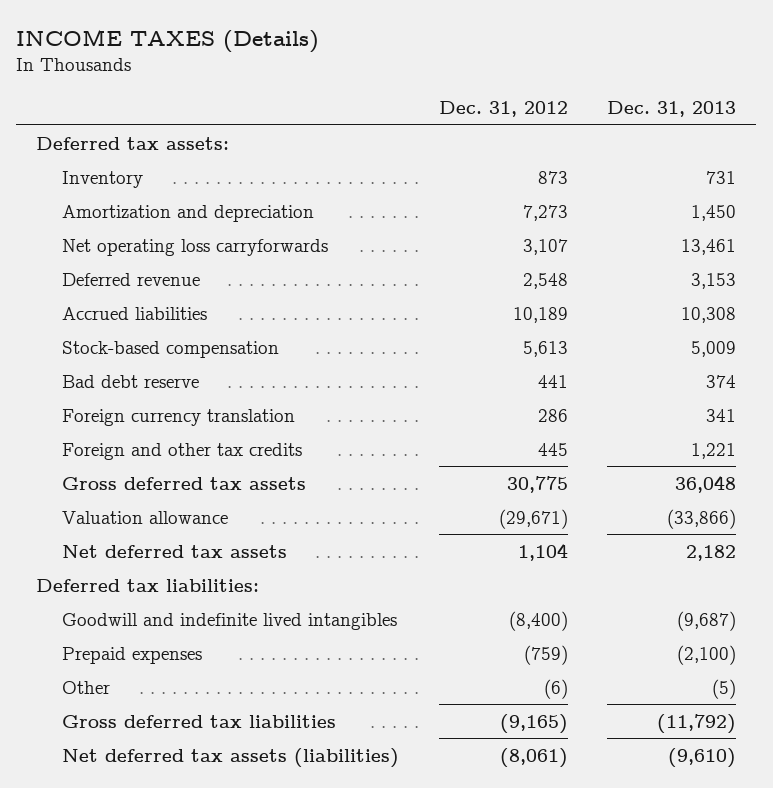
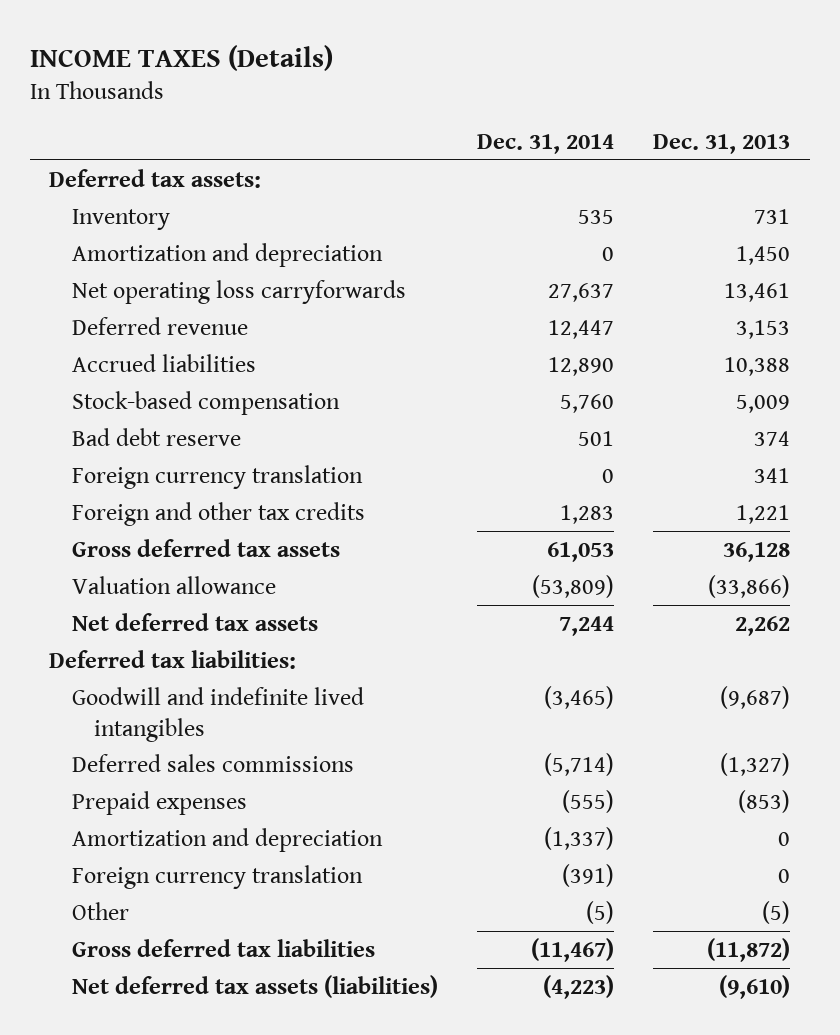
- | Dec. 31, 2012 | Dec. 31, 2013
+ | Dec. 31, 2014 | Dec. 31, 2013
- Accrued liabilities | 10,189 | 10,308
+ Accrued liabilities | 12,890 | 10,388
- Gross deferred tax assets | 30,775 | 36,048
+ Gross deferred tax assets | 61,053 | 36,128
- Net deferred tax assets | 1,104 | 2,182
+ Net deferred tax assets | 7,244 | 2,262
- Prepaid expenses | (759) | (2,100)
+ Deferred sales commissions | (5,714) | (1,327)
+ Prepaid expenses | (555) | (853)
+ Amortization and depreciation | (1,337) | 0
+ Foreign currency translation | (391) | 0
- Gross deferred tax liabilities | (9,165) | (11,792)
+ Gross deferred tax liabilities | (11,467) | (11,872)

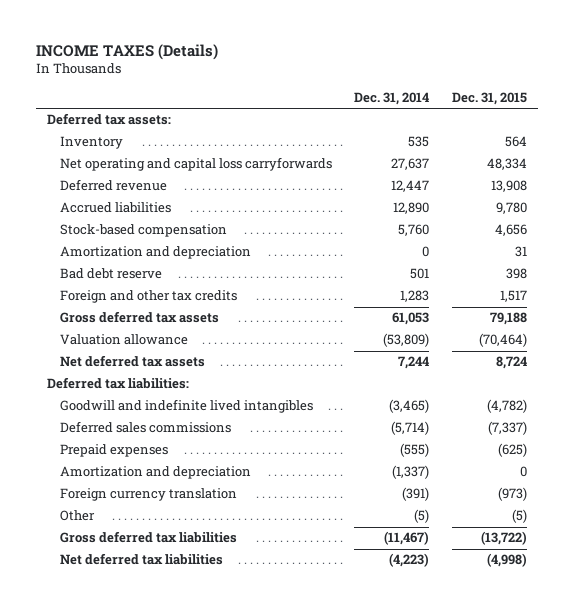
- | Dec. 31, 2014 | Dec. 31, 2013
+ | Dec. 31, 2014 | Dec. 31, 2015
- Net operating loss carryforwards | 27,637 | 13,461
+ Net operating and capital loss carryforwards | 27,637 | 48,334
moved down: Amortization and depreciation | 0 | 31
- Foreign currency translation | 0 | 341
- Net deferred tax assets (liabilities) | (4,223) | (9,610)
+ Net deferred tax liabilities | (4,223) | (4,998)

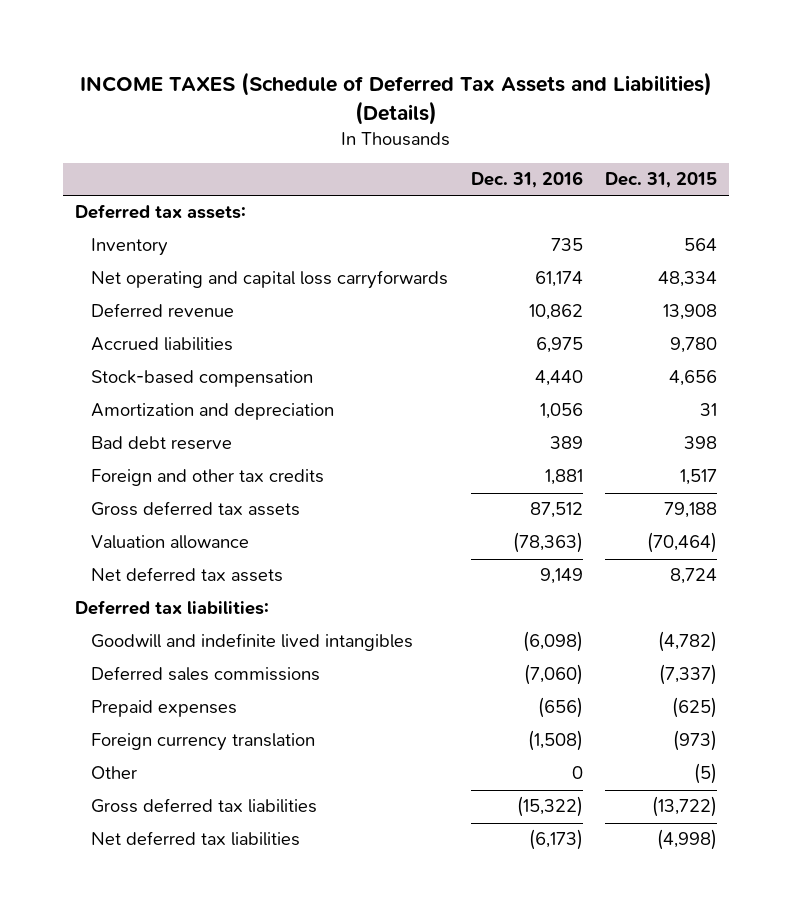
- INCOME TAXES (Details)
+ INCOME TAXES (Schedule of Deferred Tax Assets and Liabilities) (Details)
- | Dec. 31, 2014 | Dec. 31, 2015
+ | Dec. 31, 2016 | Dec. 31, 2015
- Amortization and depreciation | (1,337) | 0

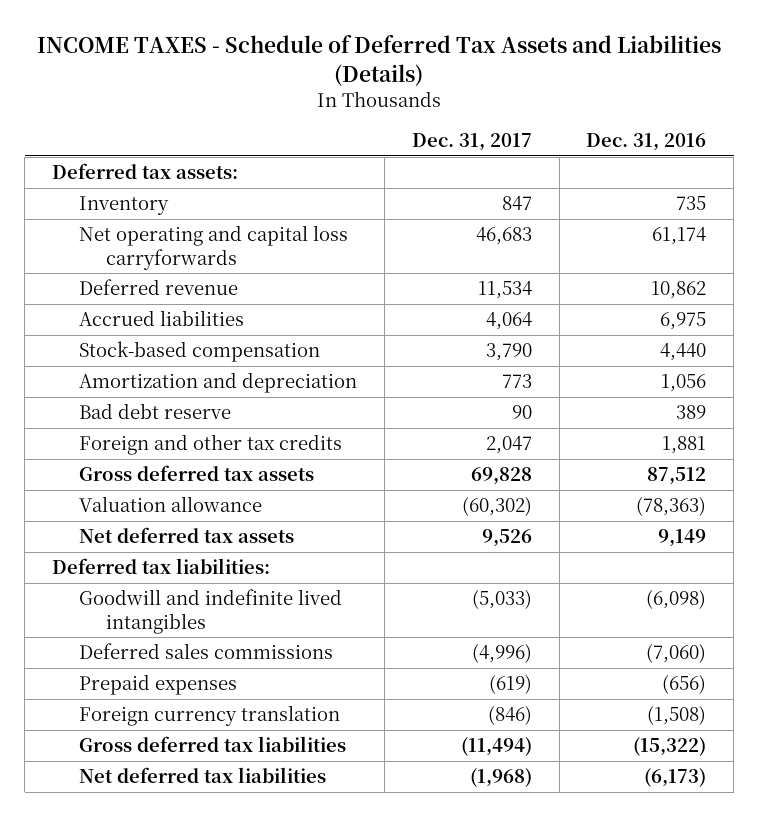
- INCOME TAXES (Schedule of Deferred Tax Assets and Liabilities) (Details)
+ INCOME TAXES - Schedule of Deferred Tax Assets and Liabilities (Details)
- | Dec. 31, 2016 | Dec. 31, 2015
+ | Dec. 31, 2017 | Dec. 31, 2016
- Other | 0 | (5)

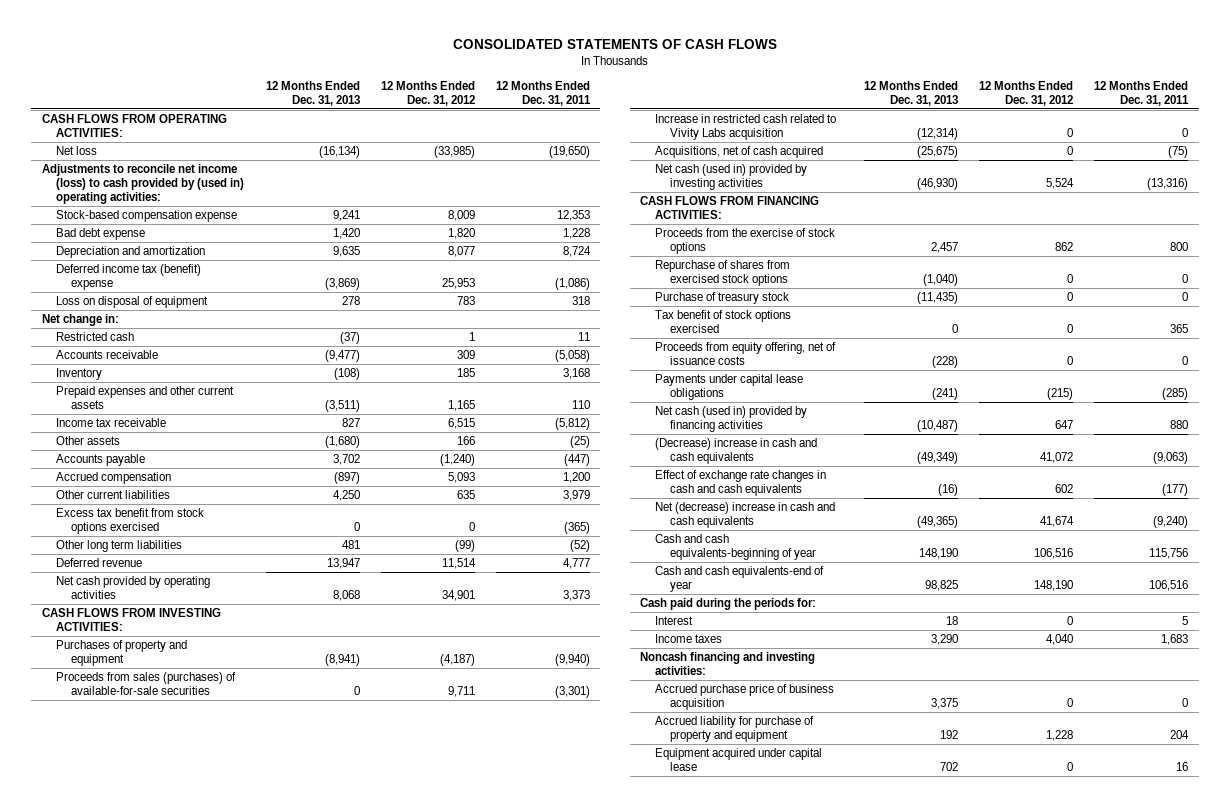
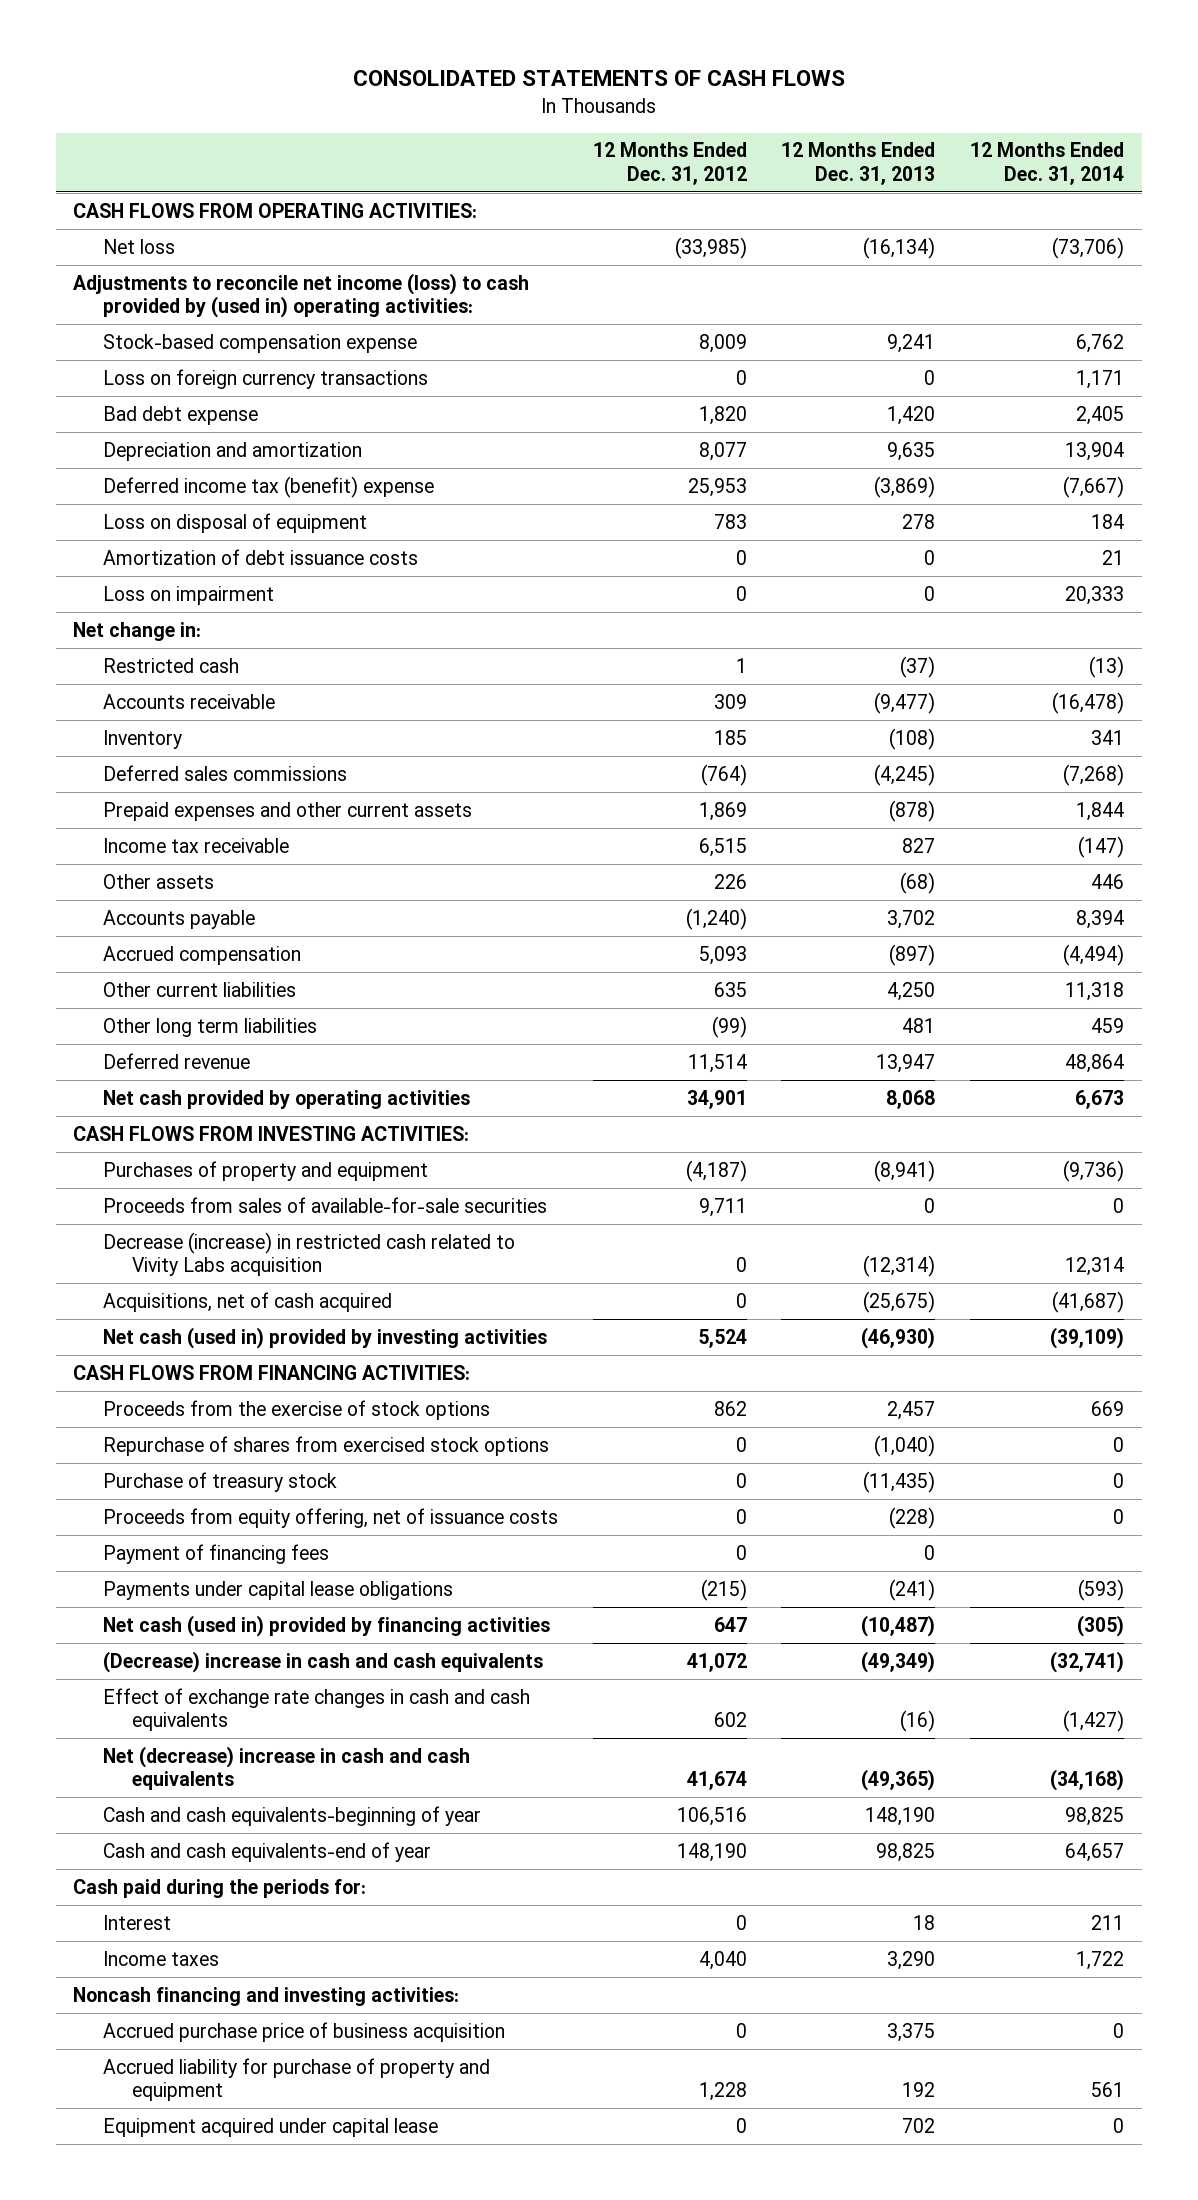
- | 12 Months Ended Dec. 31, 2013 | 12 Months Ended Dec. 31, 2012 | 12 Months Ended Dec. 31, 2011
+ | 12 Months Ended Dec. 31, 2012 | 12 Months Ended Dec. 31, 2013 | 12 Months Ended Dec. 31, 2014
+ Loss on foreign currency transactions | 0 | 0 | 1,171
+ Amortization of debt issuance costs | 0 | 0 | 21
+ Loss on impairment | 0 | 0 | 20,333
- Prepaid expenses and other current assets | (3,511) | 1,165 | 110
+ Deferred sales commissions | (764) | (4,245) | (7,268)
+ Prepaid expenses and other current assets | 1,869 | (878) | 1,844
- Other assets | (1,680) | 166 | (25)
+ Other assets | 226 | (68) | 446
- Excess tax benefit from stock options exercised | 0 | 0 | (365)
- Proceeds from sales (purchases) of available-for-sale securities | 0 | 9,711 | (3,301)
- Increase in restricted cash related to Vivity Labs acquisition | (12,314) | 0 | 0
+ Proceeds from sales of available-for-sale securities | 9,711 | 0 | 0
+ Decrease (increase) in restricted cash related to Vivity Labs acquisition | 0 | (12,314) | 12,314
- Tax benefit of stock options exercised | 0 | 0 | 365
+ Payment of financing fees | 0 | 0 |

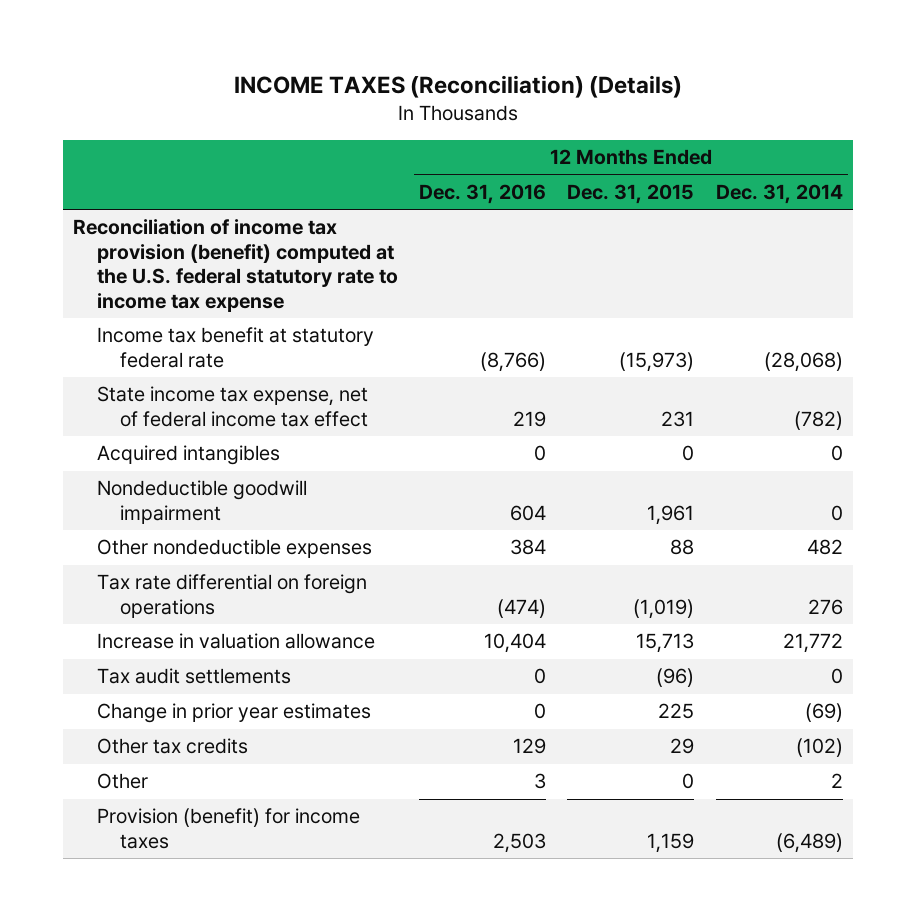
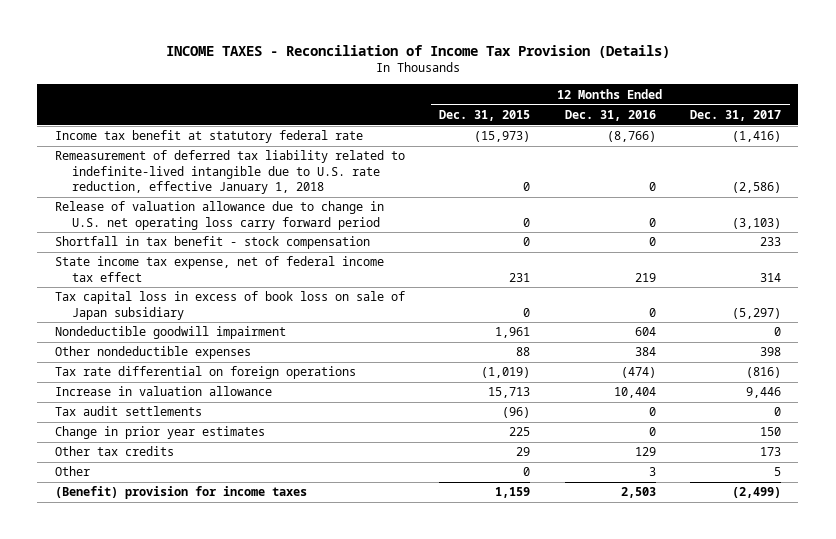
- INCOME TAXES (Reconciliation) (Details)
+ INCOME TAXES - Reconciliation of Income Tax Provision (Details)
- | 12 Months Ended Dec. 31, 2016 | 12 Months Ended Dec. 31, 2015 | 12 Months Ended Dec. 31, 2014
+ | 12 Months Ended Dec. 31, 2015 | 12 Months Ended Dec. 31, 2016 | 12 Months Ended Dec. 31, 2017
- Reconciliation of income tax provision (benefit) computed at the U.S. federal statutory rate to income tax expense
+ Remeasurement of deferred tax liability related to indefinite-lived intangible due to U.S. rate reduction, effective January 1, 2018 | 0 | 0 | (2,586)
+ Release of valuation allowance due to change in U.S. net operating loss carry forward period | 0 | 0 | (3,103)
+ Shortfall in tax benefit - stock compensation | 0 | 0 | 233
- Acquired intangibles | 0 | 0 | 0
+ Tax capital loss in excess of book loss on sale of Japan subsidiary | 0 | 0 | (5,297)
- Provision (benefit) for income taxes | 2,503 | 1,159 | (6,489)
+ (Benefit) provision for income taxes | 1,159 | 2,503 | (2,499)

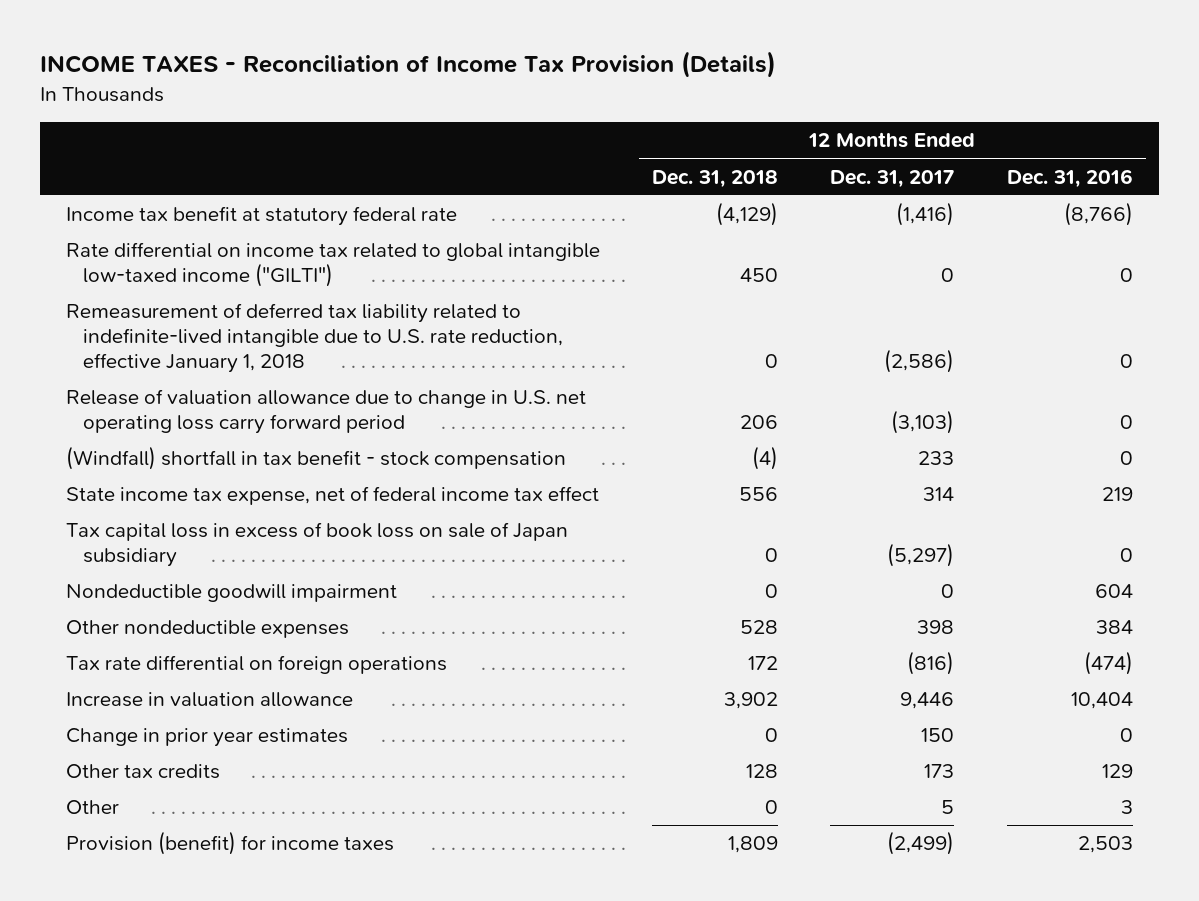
- | 12 Months Ended Dec. 31, 2015 | 12 Months Ended Dec. 31, 2016 | 12 Months Ended Dec. 31, 2017
+ | 12 Months Ended Dec. 31, 2018 | 12 Months Ended Dec. 31, 2017 | 12 Months Ended Dec. 31, 2016
+ Rate differential on income tax related to global intangible low-taxed income ("GILTI") | 450 | 0 | 0
- Shortfall in tax benefit - stock compensation | 0 | 0 | 233
+ (Windfall) shortfall in tax benefit - stock compensation | (4) | 233 | 0
- Tax audit settlements | (96) | 0 | 0
- (Benefit) provision for income taxes | 1,159 | 2,503 | (2,499)
+ Provision (benefit) for income taxes | 1,809 | (2,499) | 2,503

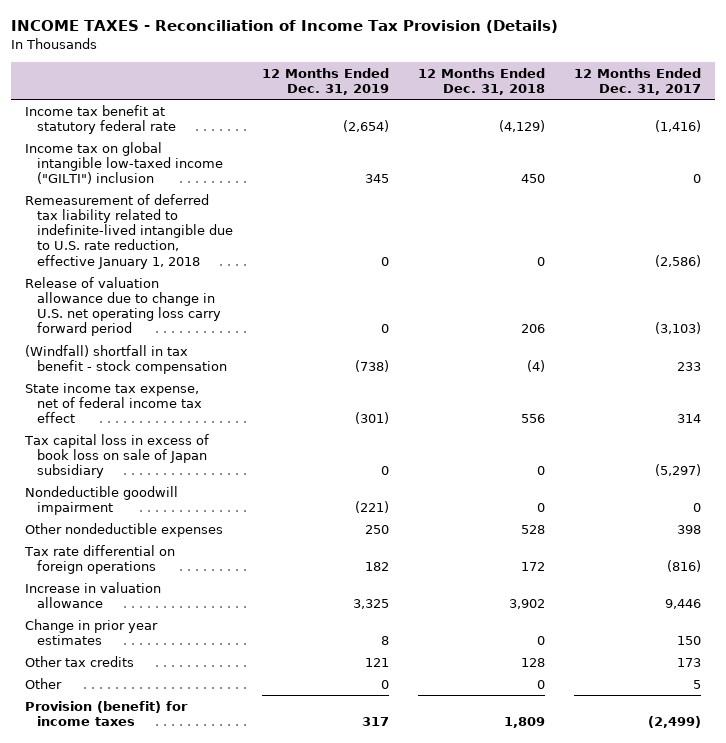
- | 12 Months Ended Dec. 31, 2018 | 12 Months Ended Dec. 31, 2017 | 12 Months Ended Dec. 31, 2016
+ | 12 Months Ended Dec. 31, 2019 | 12 Months Ended Dec. 31, 2018 | 12 Months Ended Dec. 31, 2017
- Rate differential on income tax related to global intangible low-taxed income ("GILTI") | 450 | 0 | 0
+ Income tax on global intangible low-taxed income ("GILTI") inclusion | 345 | 450 | 0

